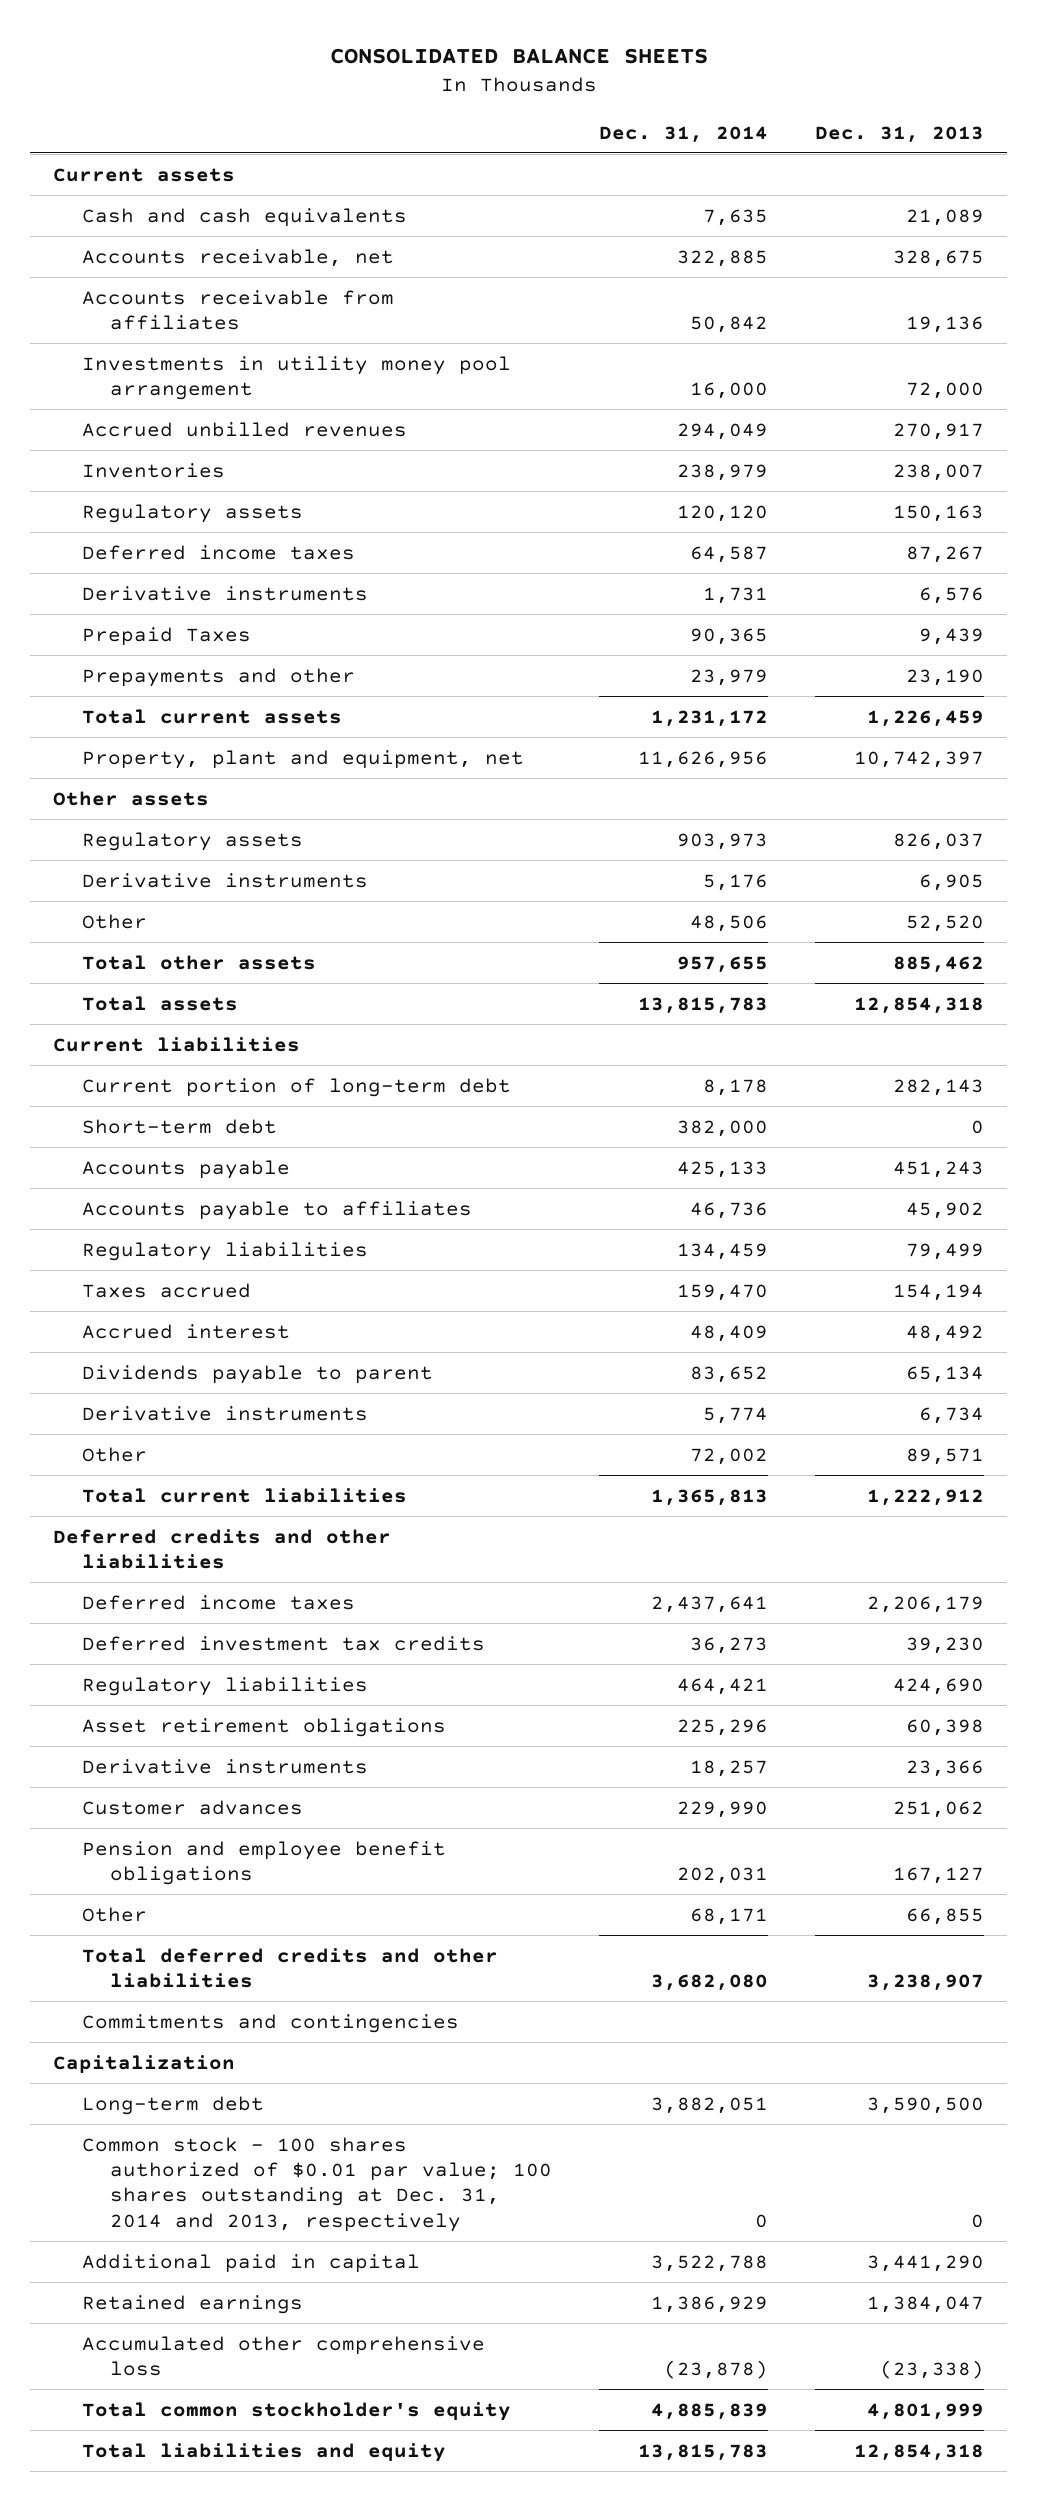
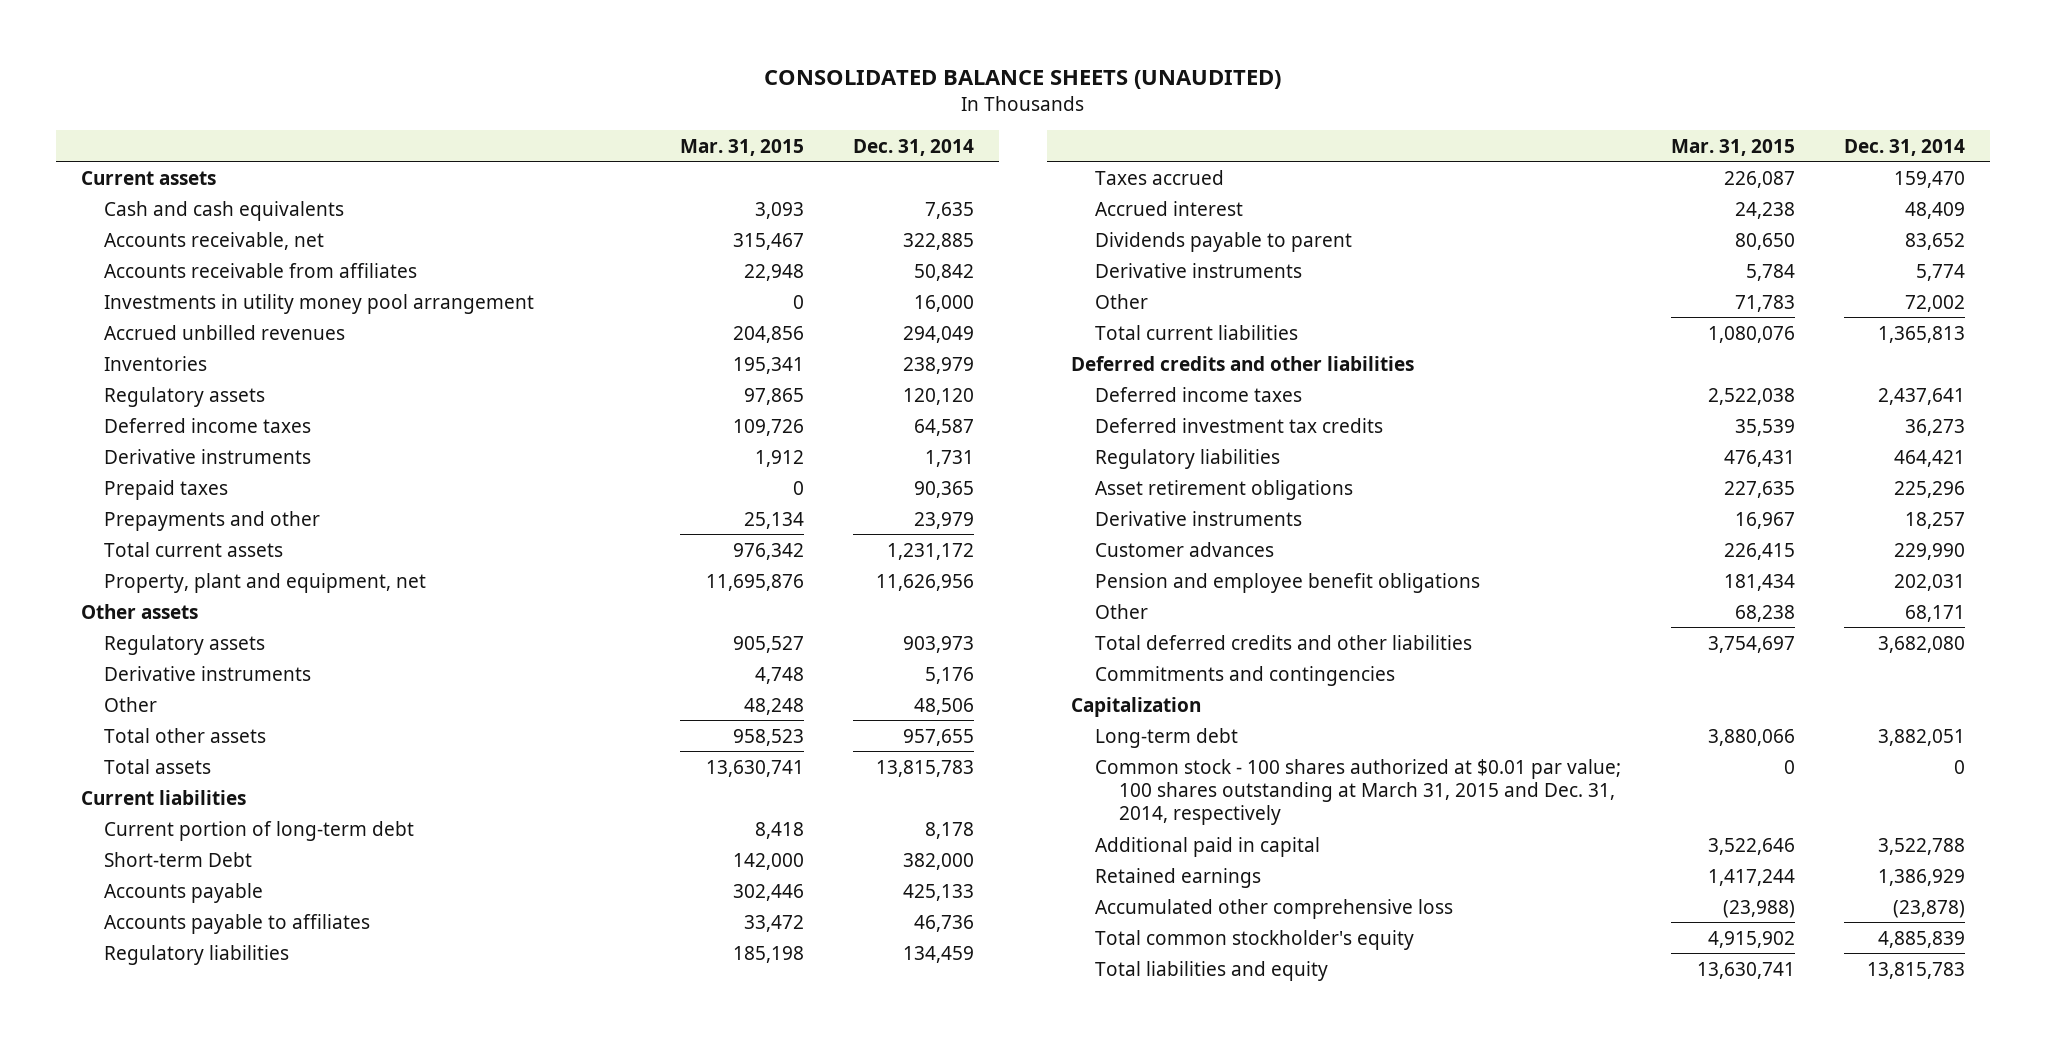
- CONSOLIDATED BALANCE SHEETS
+ CONSOLIDATED BALANCE SHEETS (UNAUDITED)
- | Dec. 31, 2014 | Dec. 31, 2013
+ | Mar. 31, 2015 | Dec. 31, 2014
- Prepaid Taxes | 90,365 | 9,439
+ Prepaid taxes | 0 | 90,365
- Short-term debt | 382,000 | 0
+ Short-term Debt | 142,000 | 382,000
- Common stock - 100 shares authorized of $0.01 par value; 100 shares outstanding at Dec. 31, 2014 and 2013, respectively | 0 | 0
+ Common stock - 100 shares authorized at $0.01 par value; 100 shares outstanding at March 31, 2015 and Dec. 31, 2014, respectively | 0 | 0

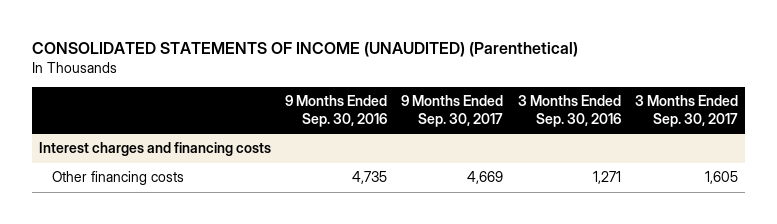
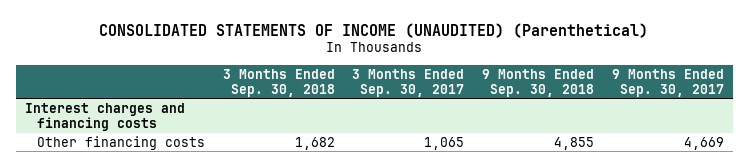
- | 9 Months Ended Sep. 30, 2016 | 9 Months Ended Sep. 30, 2017 | 3 Months Ended Sep. 30, 2016 | 3 Months Ended Sep. 30, 2017
+ | 3 Months Ended Sep. 30, 2018 | 3 Months Ended Sep. 30, 2017 | 9 Months Ended Sep. 30, 2018 | 9 Months Ended Sep. 30, 2017
- Other financing costs | 4,735 | 4,669 | 1,271 | 1,605
+ Other financing costs | 1,682 | 1,065 | 4,855 | 4,669

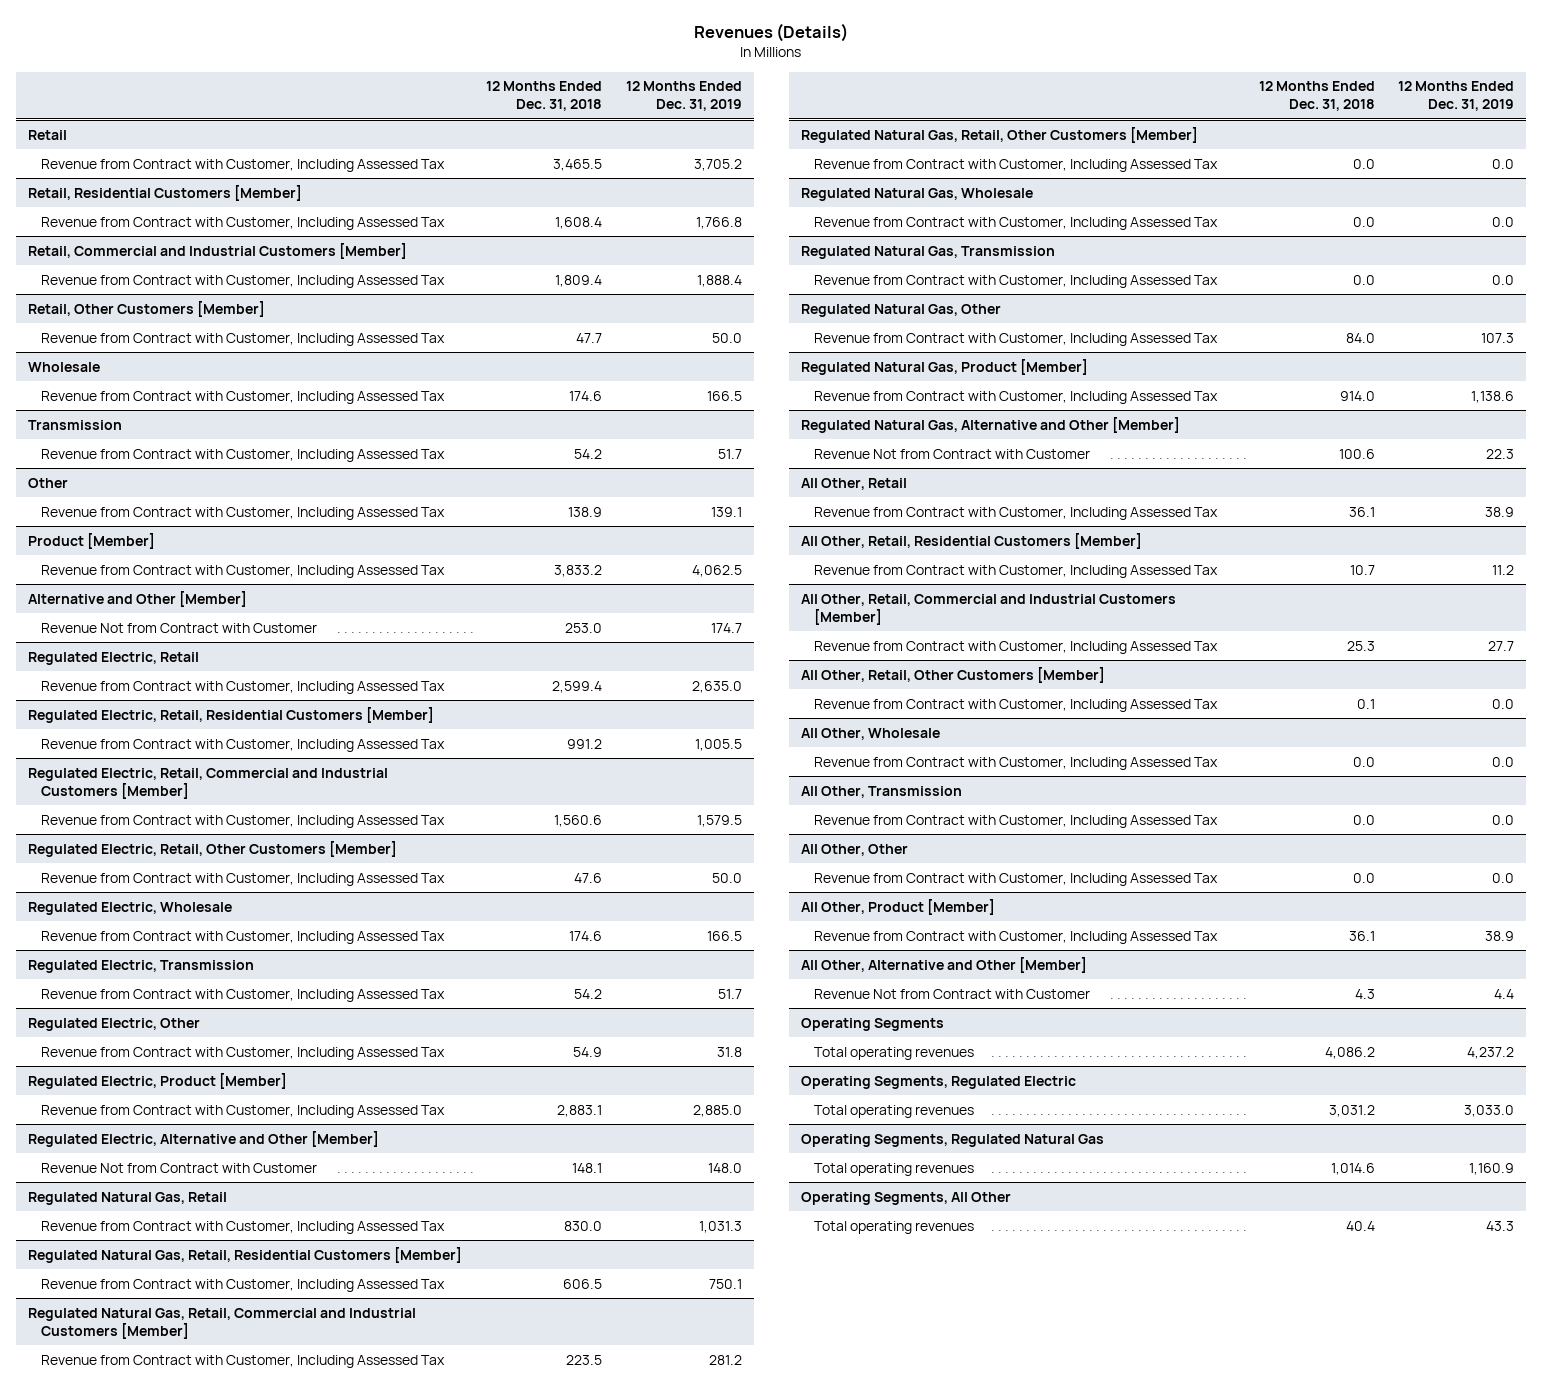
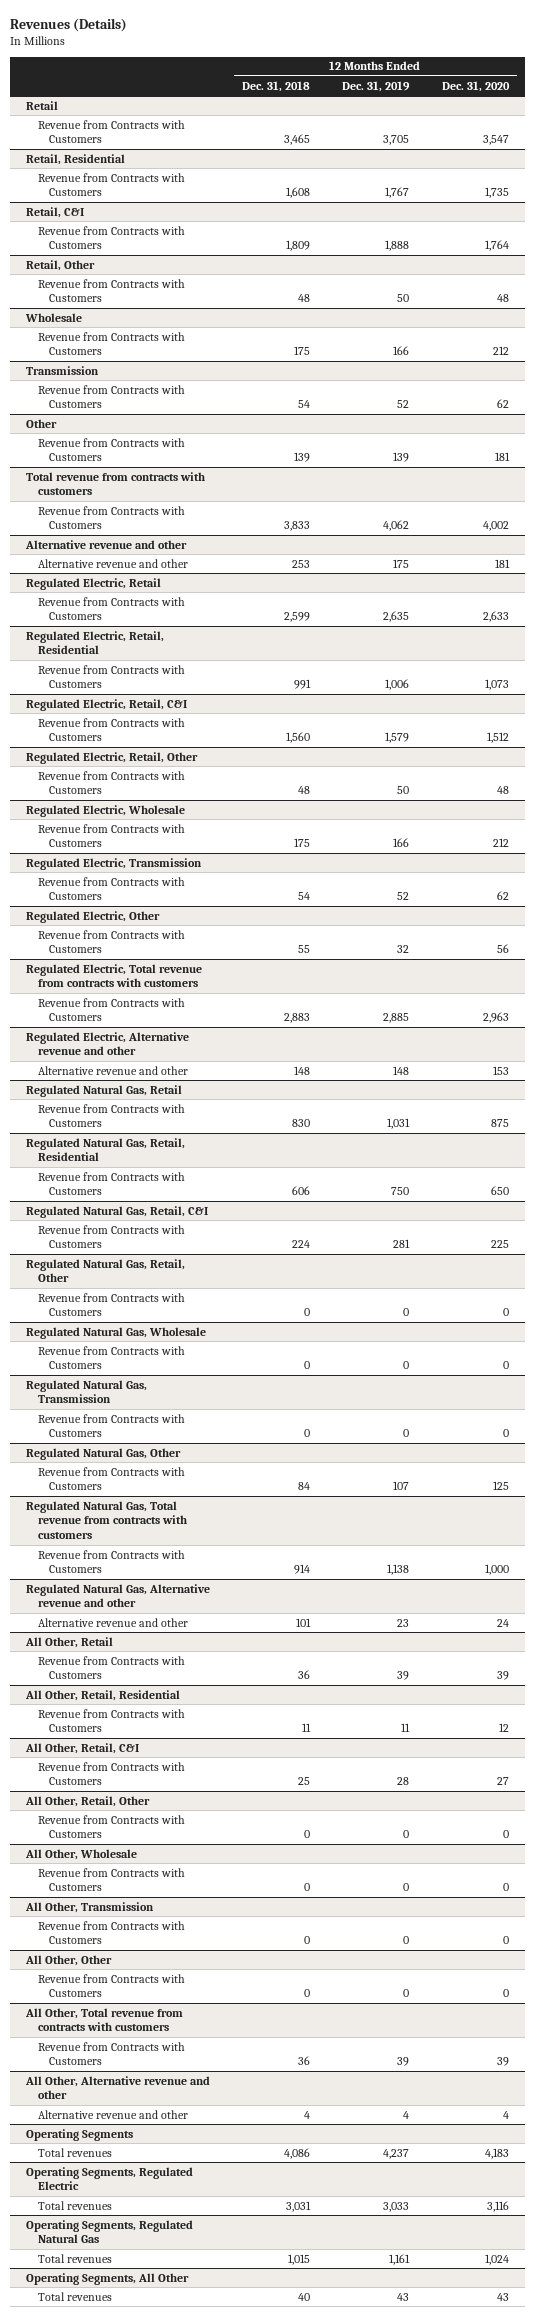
- | 12 Months Ended Dec. 31, 2018 | 12 Months Ended Dec. 31, 2019
+ | 12 Months Ended Dec. 31, 2018 | 12 Months Ended Dec. 31, 2019 | 12 Months Ended Dec. 31, 2020
@ Retail
- Revenue from Contract with Customer, Including Assessed Tax | 3,465.5 | 3,705.2
- Retail, Residential Customers [Member]
- Revenue from Contract with Customer, Including Assessed Tax | 1,608.4 | 1,766.8
- Retail, Commercial and Industrial Customers [Member]
- Revenue from Contract with Customer, Including Assessed Tax | 1,809.4 | 1,888.4
- Retail, Other Customers [Member]
- Revenue from Contract with Customer, Including Assessed Tax | 47.7 | 50.0
@ Retail
+ Revenue from Contracts with Customers | 3,465 | 3,705 | 3,547
+ Retail, Residential
+ Revenue from Contracts with Customers | 1,608 | 1,767 | 1,735
+ Retail, C&I
+ Revenue from Contracts with Customers | 1,809 | 1,888 | 1,764
+ Retail, Other
+ Revenue from Contracts with Customers | 48 | 50 | 48
@ Wholesale
- Revenue from Contract with Customer, Including Assessed Tax | 174.6 | 166.5
+ Revenue from Contracts with Customers | 175 | 166 | 212
@ Transmission
- Revenue from Contract with Customer, Including Assessed Tax | 54.2 | 51.7
+ Revenue from Contracts with Customers | 54 | 52 | 62
@ Other
- Revenue from Contract with Customer, Including Assessed Tax | 138.9 | 139.1
- Product [Member]
- Revenue from Contract with Customer, Including Assessed Tax | 3,833.2 | 4,062.5
- Alternative and Other [Member]
- Revenue Not from Contract with Customer | 253.0 | 174.7
@ Other
+ Revenue from Contracts with Customers | 139 | 139 | 181
+ Total revenue from contracts with customers
+ Revenue from Contracts with Customers | 3,833 | 4,062 | 4,002
+ Alternative revenue and other
+ Alternative revenue and other | 253 | 175 | 181
@ Regulated Electric, Retail
- Revenue from Contract with Customer, Including Assessed Tax | 2,599.4 | 2,635.0
- Regulated Electric, Retail, Residential Customers [Member]
- Revenue from Contract with Customer, Including Assessed Tax | 991.2 | 1,005.5
- Regulated Electric, Retail, Commercial and Industrial Customers [Member]
- Revenue from Contract with Customer, Including Assessed Tax | 1,560.6 | 1,579.5
- Regulated Electric, Retail, Other Customers [Member]
- Revenue from Contract with Customer, Including Assessed Tax | 47.6 | 50.0
@ Regulated Electric, Retail
+ Revenue from Contracts with Customers | 2,599 | 2,635 | 2,633
+ Regulated Electric, Retail, Residential
+ Revenue from Contracts with Customers | 991 | 1,006 | 1,073
+ Regulated Electric, Retail, C&I
+ Revenue from Contracts with Customers | 1,560 | 1,579 | 1,512
+ Regulated Electric, Retail, Other
+ Revenue from Contracts with Customers | 48 | 50 | 48
@ Regulated Electric, Wholesale
- Revenue from Contract with Customer, Including Assessed Tax | 174.6 | 166.5
+ Revenue from Contracts with Customers | 175 | 166 | 212
@ Regulated Electric, Transmission
- Revenue from Contract with Customer, Including Assessed Tax | 54.2 | 51.7
+ Revenue from Contracts with Customers | 54 | 52 | 62
@ Regulated Electric, Other
- Revenue from Contract with Customer, Including Assessed Tax | 54.9 | 31.8
- Regulated Electric, Product [Member]
- Revenue from Contract with Customer, Including Assessed Tax | 2,883.1 | 2,885.0
- Regulated Electric, Alternative and Other [Member]
- Revenue Not from Contract with Customer | 148.1 | 148.0
@ Regulated Electric, Other
+ Revenue from Contracts with Customers | 55 | 32 | 56
+ Regulated Electric, Total revenue from contracts with customers
+ Revenue from Contracts with Customers | 2,883 | 2,885 | 2,963
+ Regulated Electric, Alternative revenue and other
+ Alternative revenue and other | 148 | 148 | 153
@ Regulated Natural Gas, Retail
- Revenue from Contract with Customer, Including Assessed Tax | 830.0 | 1,031.3
- Regulated Natural Gas, Retail, Residential Customers [Member]
- Revenue from Contract with Customer, Including Assessed Tax | 606.5 | 750.1
- Regulated Natural Gas, Retail, Commercial and Industrial Customers [Member]
- Revenue from Contract with Customer, Including Assessed Tax | 223.5 | 281.2
- Regulated Natural Gas, Retail, Other Customers [Member]
- Revenue from Contract with Customer, Including Assessed Tax | 0.0 | 0.0
@ Regulated Natural Gas, Retail
+ Revenue from Contracts with Customers | 830 | 1,031 | 875
+ Regulated Natural Gas, Retail, Residential
+ Revenue from Contracts with Customers | 606 | 750 | 650
+ Regulated Natural Gas, Retail, C&I
+ Revenue from Contracts with Customers | 224 | 281 | 225
+ Regulated Natural Gas, Retail, Other
+ Revenue from Contracts with Customers | 0 | 0 | 0
@ Regulated Natural Gas, Wholesale
- Revenue from Contract with Customer, Including Assessed Tax | 0.0 | 0.0
+ Revenue from Contracts with Customers | 0 | 0 | 0
@ Regulated Natural Gas, Transmission
- Revenue from Contract with Customer, Including Assessed Tax | 0.0 | 0.0
+ Revenue from Contracts with Customers | 0 | 0 | 0
@ Regulated Natural Gas, Other
- Revenue from Contract with Customer, Including Assessed Tax | 84.0 | 107.3
- Regulated Natural Gas, Product [Member]
- Revenue from Contract with Customer, Including Assessed Tax | 914.0 | 1,138.6
- Regulated Natural Gas, Alternative and Other [Member]
- Revenue Not from Contract with Customer | 100.6 | 22.3
@ Regulated Natural Gas, Other
+ Revenue from Contracts with Customers | 84 | 107 | 125
+ Regulated Natural Gas, Total revenue from contracts with customers
+ Revenue from Contracts with Customers | 914 | 1,138 | 1,000
+ Regulated Natural Gas, Alternative revenue and other
+ Alternative revenue and other | 101 | 23 | 24
@ All Other, Retail
- Revenue from Contract with Customer, Including Assessed Tax | 36.1 | 38.9
- All Other, Retail, Residential Customers [Member]
- Revenue from Contract with Customer, Including Assessed Tax | 10.7 | 11.2
- All Other, Retail, Commercial and Industrial Customers [Member]
- Revenue from Contract with Customer, Including Assessed Tax | 25.3 | 27.7
- All Other, Retail, Other Customers [Member]
- Revenue from Contract with Customer, Including Assessed Tax | 0.1 | 0.0
@ All Other, Retail
+ Revenue from Contracts with Customers | 36 | 39 | 39
+ All Other, Retail, Residential
+ Revenue from Contracts with Customers | 11 | 11 | 12
+ All Other, Retail, C&I
+ Revenue from Contracts with Customers | 25 | 28 | 27
+ All Other, Retail, Other
+ Revenue from Contracts with Customers | 0 | 0 | 0
@ All Other, Wholesale
- Revenue from Contract with Customer, Including Assessed Tax | 0.0 | 0.0
+ Revenue from Contracts with Customers | 0 | 0 | 0
@ All Other, Transmission
- Revenue from Contract with Customer, Including Assessed Tax | 0.0 | 0.0
+ Revenue from Contracts with Customers | 0 | 0 | 0
@ All Other, Other
- Revenue from Contract with Customer, Including Assessed Tax | 0.0 | 0.0
- All Other, Product [Member]
- Revenue from Contract with Customer, Including Assessed Tax | 36.1 | 38.9
- All Other, Alternative and Other [Member]
- Revenue Not from Contract with Customer | 4.3 | 4.4
@ All Other, Other
+ Revenue from Contracts with Customers | 0 | 0 | 0
+ All Other, Total revenue from contracts with customers
+ Revenue from Contracts with Customers | 36 | 39 | 39
+ All Other, Alternative revenue and other
+ Alternative revenue and other | 4 | 4 | 4
@ Operating Segments
- Total operating revenues | 4,086.2 | 4,237.2
+ Total revenues | 4,086 | 4,237 | 4,183
@ Operating Segments, Regulated Electric
- Total operating revenues | 3,031.2 | 3,033.0
+ Total revenues | 3,031 | 3,033 | 3,116
@ Operating Segments, Regulated Natural Gas
- Total operating revenues | 1,014.6 | 1,160.9
+ Total revenues | 1,015 | 1,161 | 1,024
@ Operating Segments, All Other
- Total operating revenues | 40.4 | 43.3
+ Total revenues | 40 | 43 | 43

